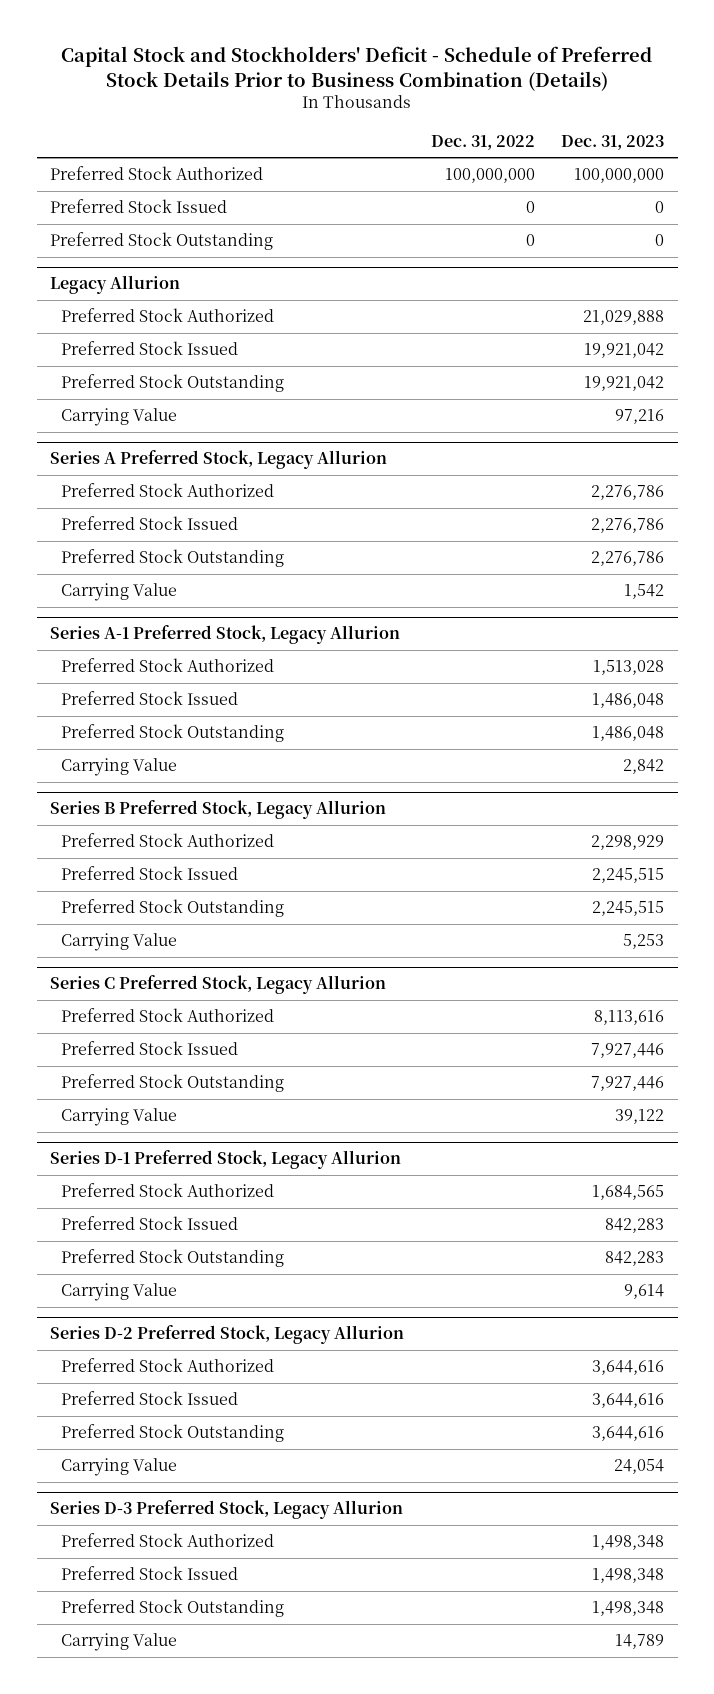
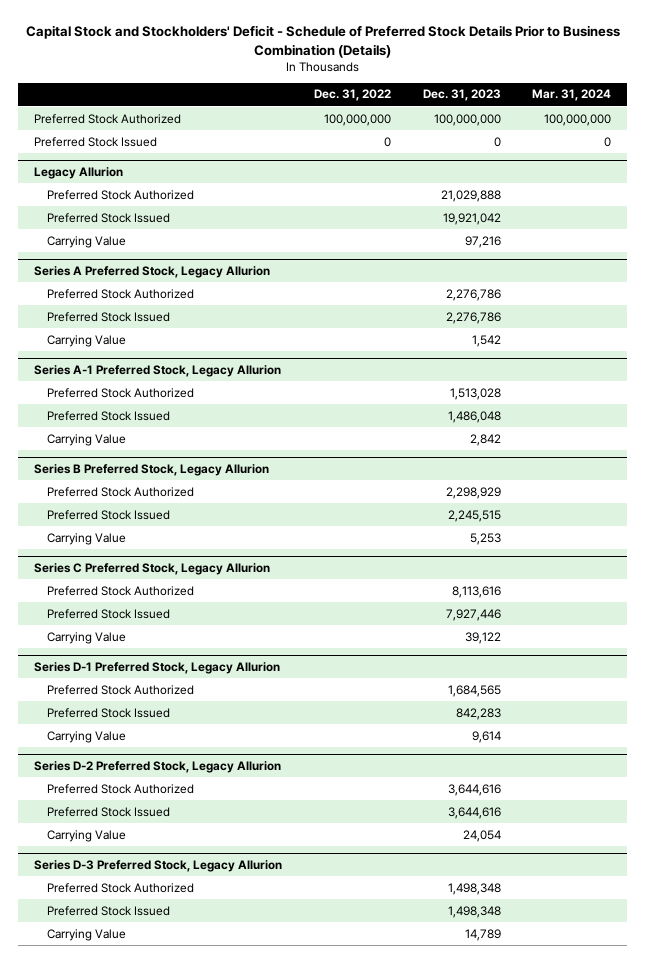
- | Dec. 31, 2022 | Dec. 31, 2023
+ | Dec. 31, 2022 | Dec. 31, 2023 | Mar. 31, 2024
- Preferred Stock Outstanding | 0 | 0
@ Legacy Allurion
- Preferred Stock Outstanding | | 19,921,042
@ Series A Preferred Stock, Legacy Allurion
- Preferred Stock Outstanding | | 2,276,786
@ Series A-1 Preferred Stock, Legacy Allurion
- Preferred Stock Outstanding | | 1,486,048
@ Series B Preferred Stock, Legacy Allurion
- Preferred Stock Outstanding | | 2,245,515
@ Series C Preferred Stock, Legacy Allurion
- Preferred Stock Outstanding | | 7,927,446
@ Series D-1 Preferred Stock, Legacy Allurion
- Preferred Stock Outstanding | | 842,283
@ Series D-2 Preferred Stock, Legacy Allurion
- Preferred Stock Outstanding | | 3,644,616
@ Series D-3 Preferred Stock, Legacy Allurion
- Preferred Stock Outstanding | | 1,498,348

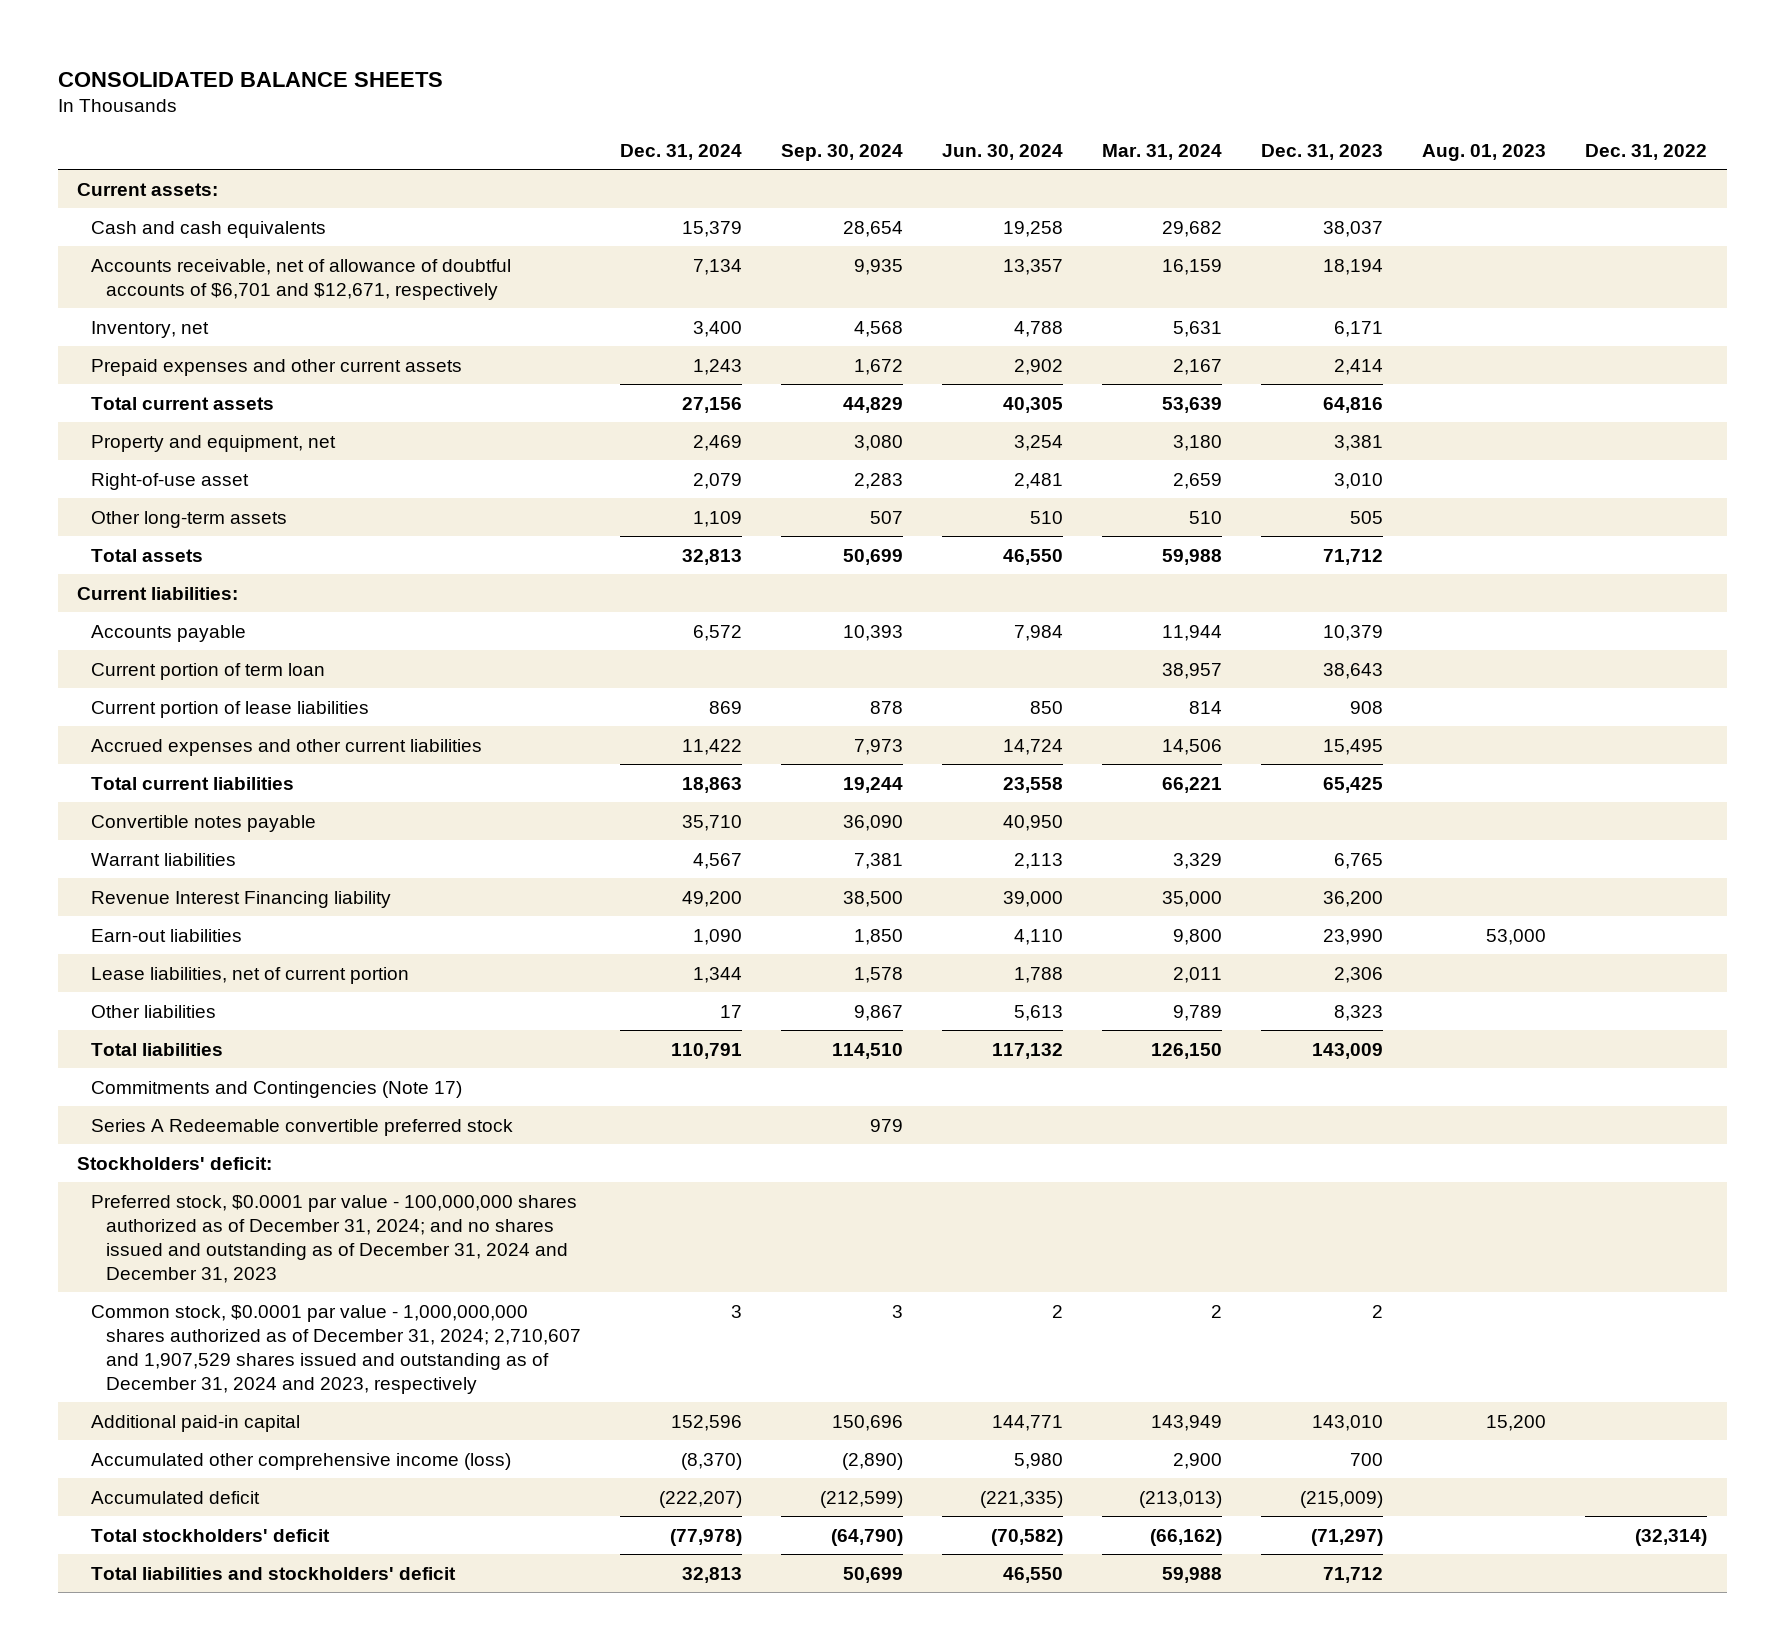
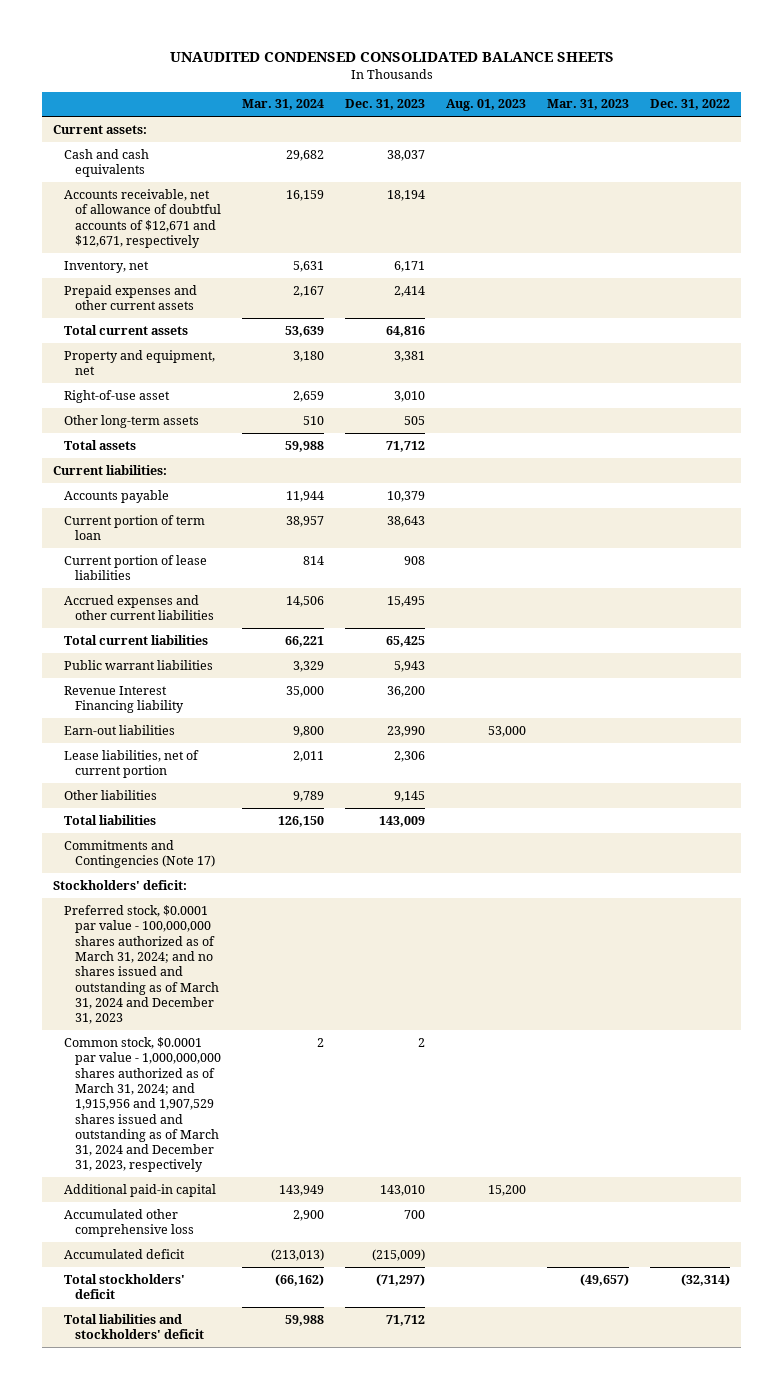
- CONSOLIDATED BALANCE SHEETS
+ UNAUDITED CONDENSED CONSOLIDATED BALANCE SHEETS
- | Dec. 31, 2024 | Sep. 30, 2024 | Jun. 30, 2024 | Mar. 31, 2024 | Dec. 31, 2023 | Aug. 01, 2023 | Dec. 31, 2022
+ | Mar. 31, 2024 | Dec. 31, 2023 | Aug. 01, 2023 | Mar. 31, 2023 | Dec. 31, 2022
- Accounts receivable, net of allowance of doubtful accounts of $6,701 and $12,671, respectively | 7,134 | 9,935 | 13,357 | 16,159 | 18,194 | |
+ Accounts receivable, net of allowance of doubtful accounts of $12,671 and $12,671, respectively | 16,159 | 18,194 | | |
- Convertible notes payable | 35,710 | 36,090 | 40,950 | | | |
- Warrant liabilities | 4,567 | 7,381 | 2,113 | 3,329 | 6,765 | |
+ Public warrant liabilities | 3,329 | 5,943 | | |
- Other liabilities | 17 | 9,867 | 5,613 | 9,789 | 8,323 | |
+ Other liabilities | 9,789 | 9,145 | | |
- Series A Redeemable convertible preferred stock | | 979 | | | | |
- Preferred stock, $0.0001 par value - 100,000,000 shares authorized as of December 31, 2024; and no shares issued and outstanding as of December 31, 2024 and December 31, 2023
- Common stock, $0.0001 par value - 1,000,000,000 shares authorized as of December 31, 2024; 2,710,607 and 1,907,529 shares issued and outstanding as of December 31, 2024 and 2023, respectively | 3 | 3 | 2 | 2 | 2 | |
+ Preferred stock, $0.0001 par value - 100,000,000 shares authorized as of March 31, 2024; and no shares issued and outstanding as of March 31, 2024 and December 31, 2023
+ Common stock, $0.0001 par value - 1,000,000,000 shares authorized as of March 31, 2024; and 1,915,956 and 1,907,529 shares issued and outstanding as of March 31, 2024 and December 31, 2023, respectively | 2 | 2 | | |
- Accumulated other comprehensive income (loss) | (8,370) | (2,890) | 5,980 | 2,900 | 700 | |
+ Accumulated other comprehensive loss | 2,900 | 700 | | |

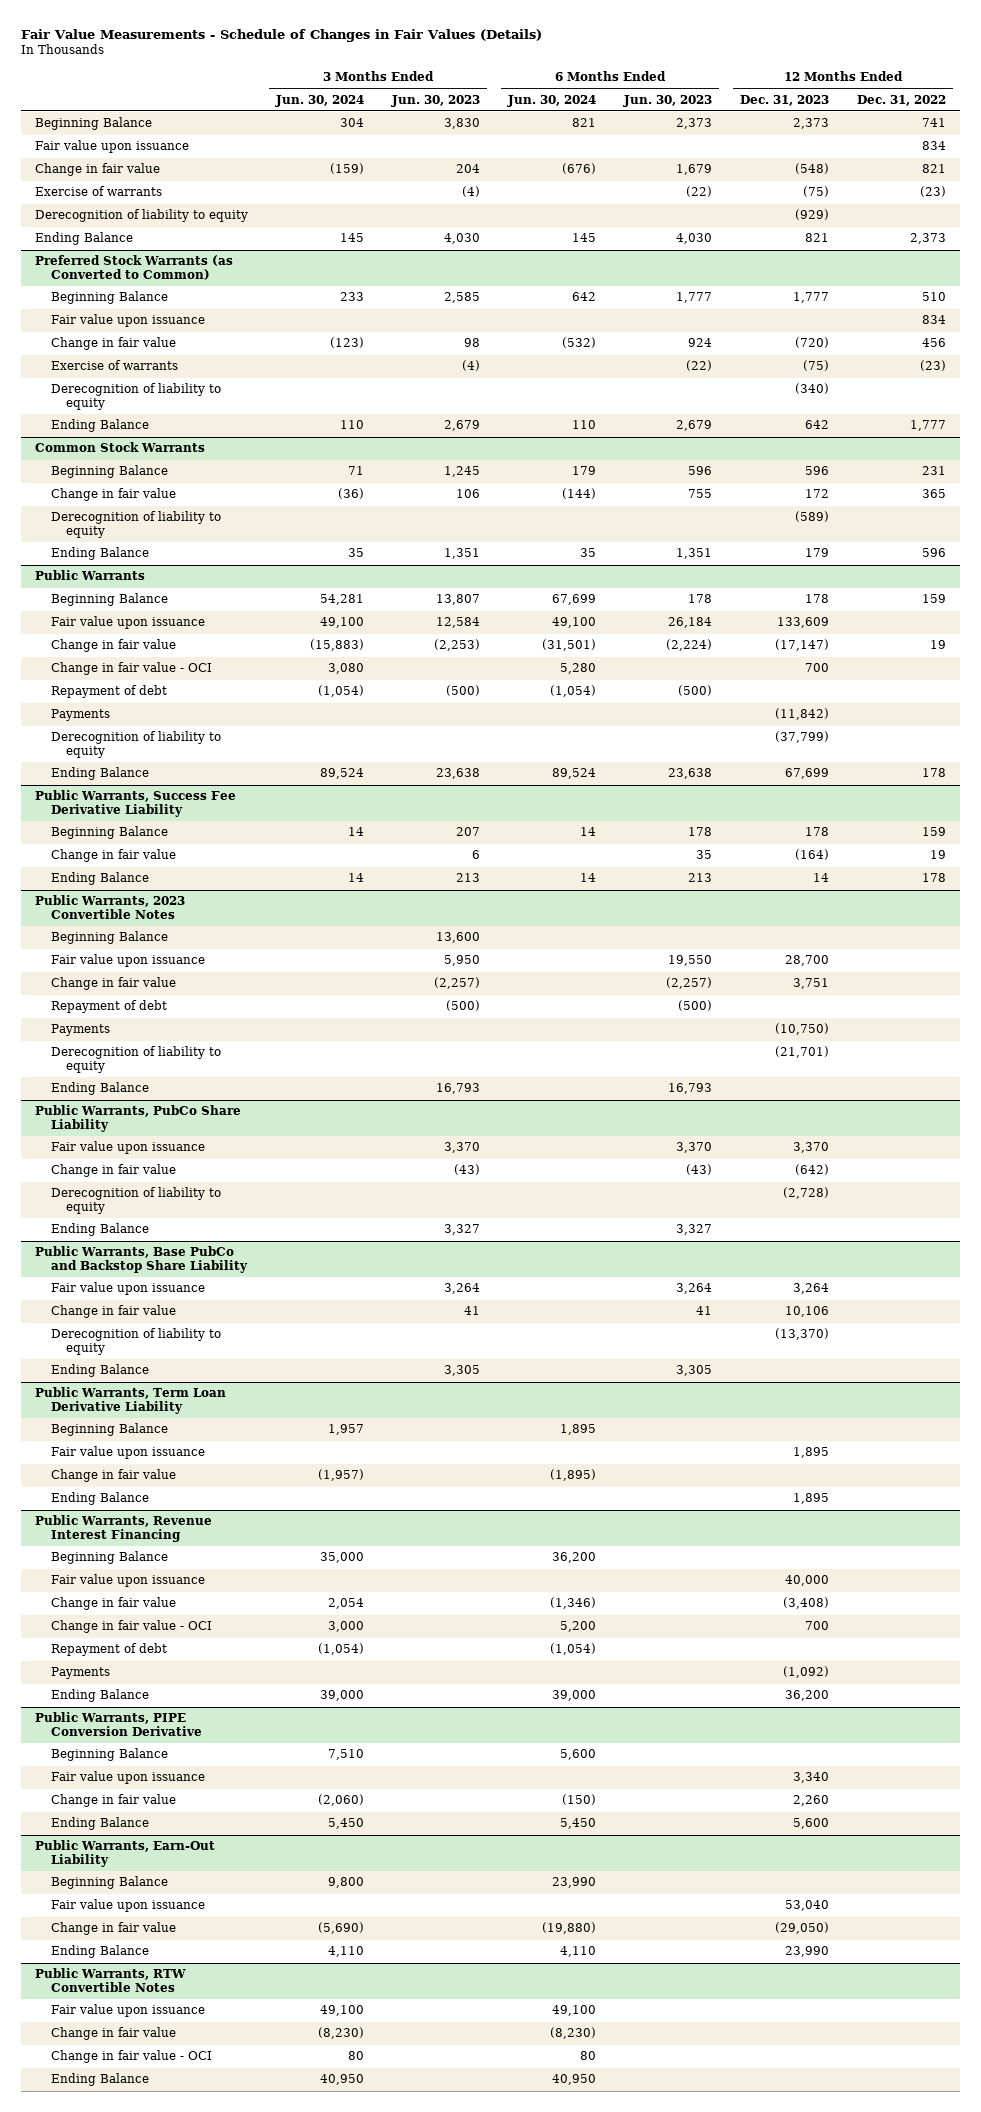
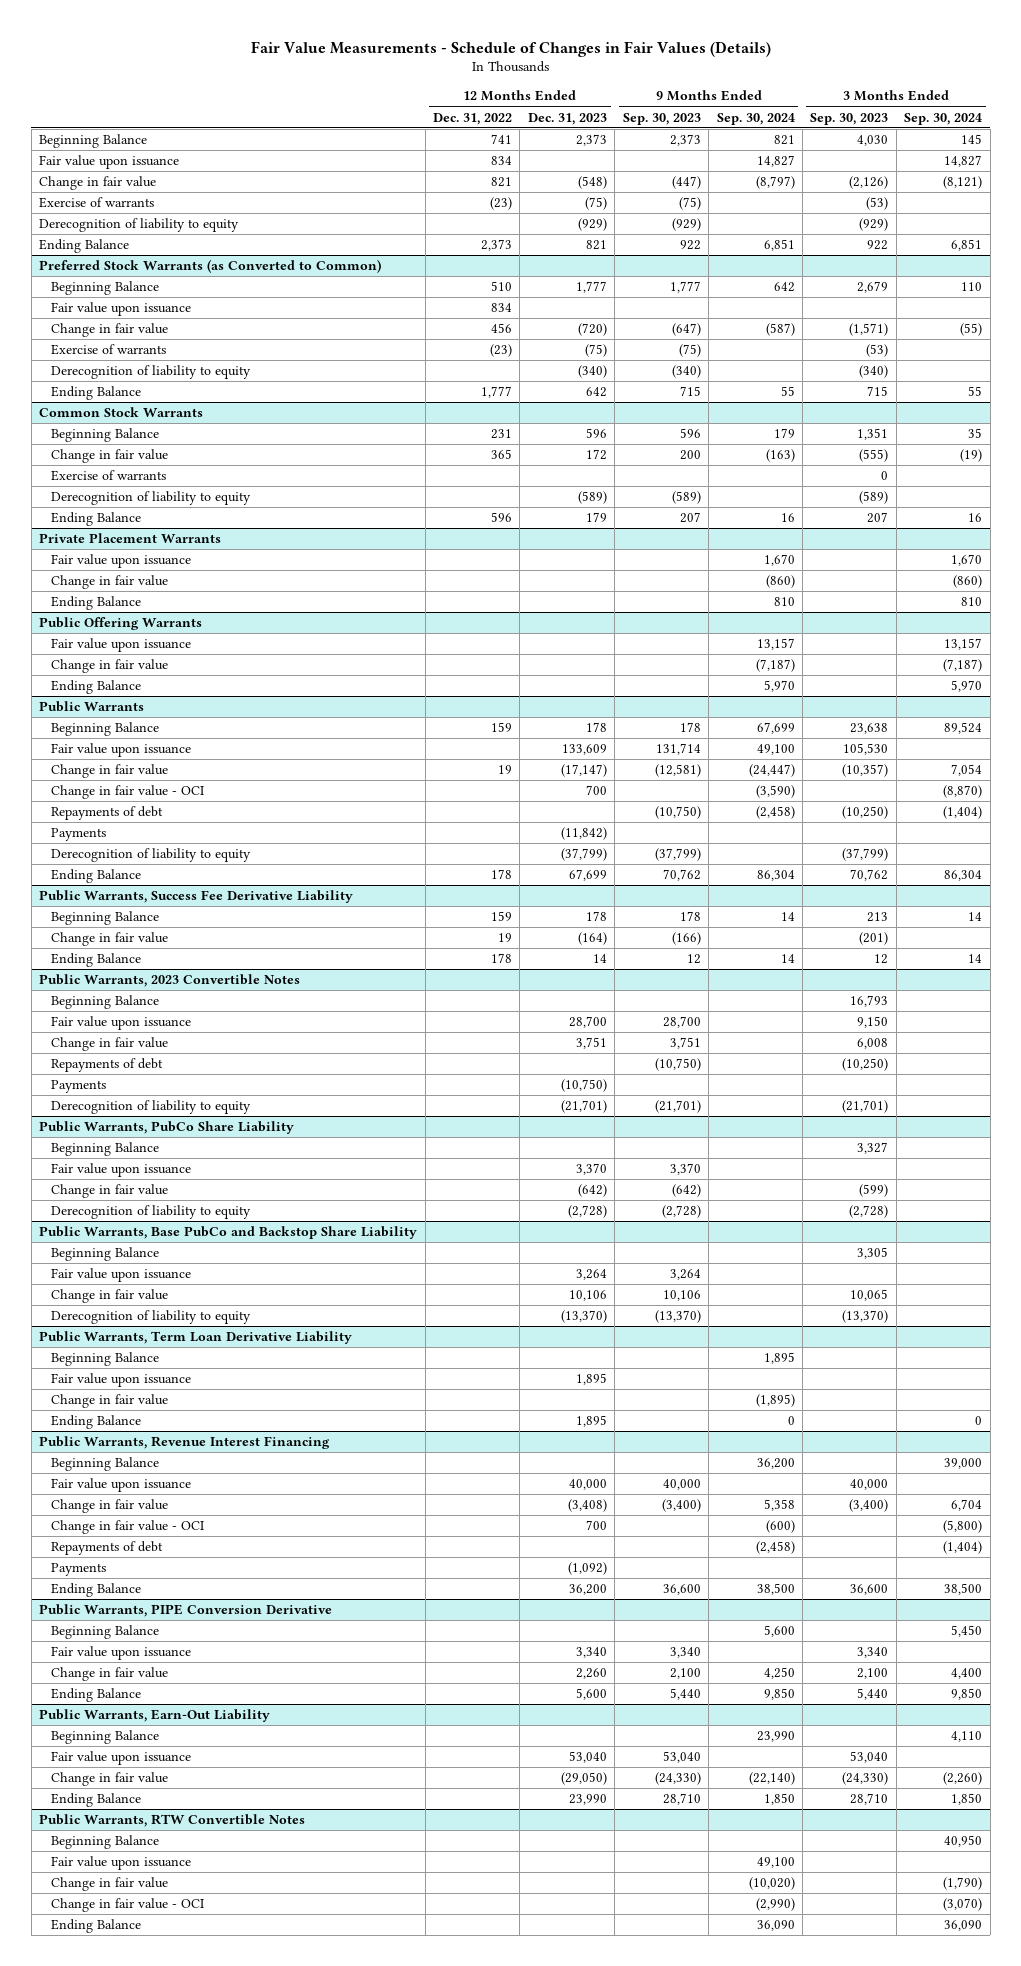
- | 3 Months Ended Jun. 30, 2024 | 3 Months Ended Jun. 30, 2023 | 6 Months Ended Jun. 30, 2024 | 6 Months Ended Jun. 30, 2023 | 12 Months Ended Dec. 31, 2023 | 12 Months Ended Dec. 31, 2022
+ | 12 Months Ended Dec. 31, 2022 | 12 Months Ended Dec. 31, 2023 | 9 Months Ended Sep. 30, 2023 | 9 Months Ended Sep. 30, 2024 | 3 Months Ended Sep. 30, 2023 | 3 Months Ended Sep. 30, 2024
@ Common Stock Warrants
+ Exercise of warrants | | | | | 0 |
+ Private Placement Warrants
+ Fair value upon issuance | | | | 1,670 | | 1,670
+ Change in fair value | | | | (860) | | (860)
+ Ending Balance | | | | 810 | | 810
+ Public Offering Warrants
+ Fair value upon issuance | | | | 13,157 | | 13,157
+ Change in fair value | | | | (7,187) | | (7,187)
+ Ending Balance | | | | 5,970 | | 5,970
@ Public Warrants
- Repayment of debt | (1,054) | (500) | (1,054) | (500) | |
+ Repayments of debt | | | (10,750) | (2,458) | (10,250) | (1,404)
@ Public Warrants, 2023 Convertible Notes
- Repayment of debt | | (500) | | (500) | |
+ Repayments of debt | | | (10,750) | | (10,250) |
- Ending Balance | | 16,793 | | 16,793 | |
@ Public Warrants, PubCo Share Liability
+ Beginning Balance | | | | | 3,327 |
- Ending Balance | | 3,327 | | 3,327 | |
@ Public Warrants, Base PubCo and Backstop Share Liability
+ Beginning Balance | | | | | 3,305 |
- Ending Balance | | 3,305 | | 3,305 | |
@ Public Warrants, Revenue Interest Financing
- Repayment of debt | (1,054) | | (1,054) | | |
+ Repayments of debt | | | | (2,458) | | (1,404)
@ Public Warrants, RTW Convertible Notes
+ Beginning Balance | | | | | | 40,950

